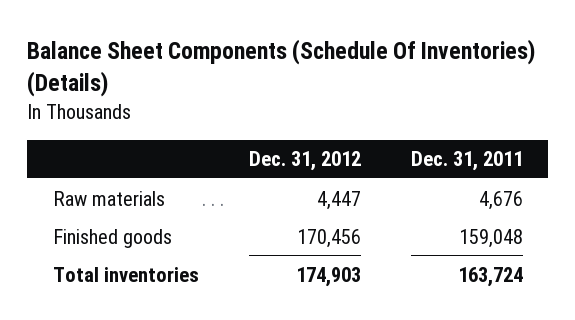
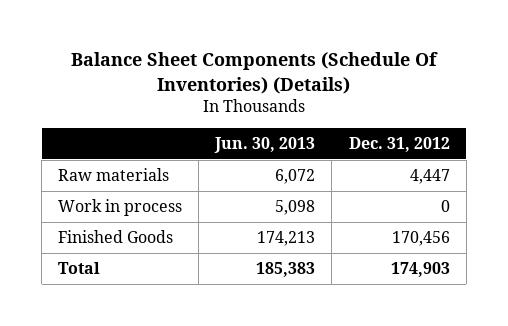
- | Dec. 31, 2012 | Dec. 31, 2011
+ | Jun. 30, 2013 | Dec. 31, 2012
- Finished goods | 170,456 | 159,048
- Total inventories | 174,903 | 163,724
+ Work in process | 5,098 | 0
+ Finished Goods | 174,213 | 170,456
+ Total | 185,383 | 174,903

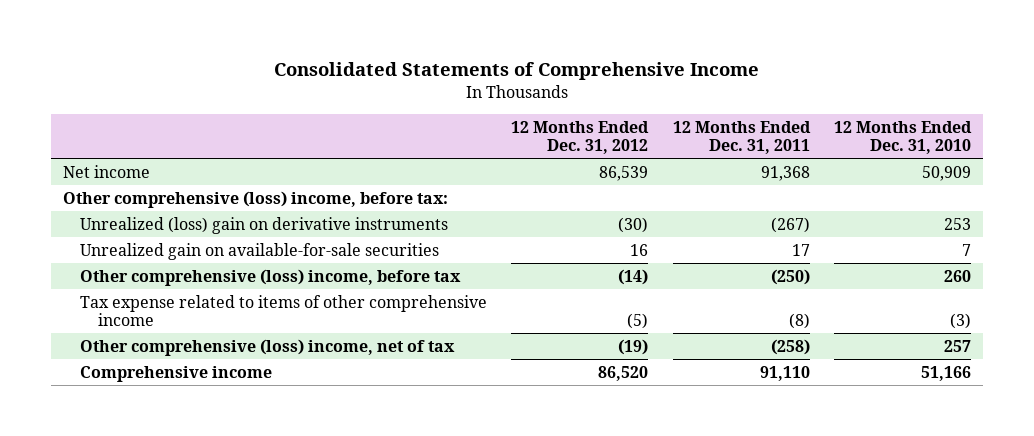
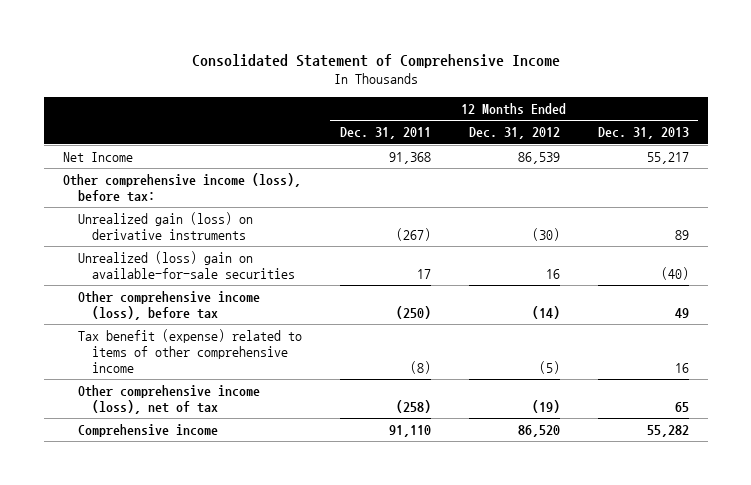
- Consolidated Statements of Comprehensive Income
+ Consolidated Statement of Comprehensive Income
- | 12 Months Ended Dec. 31, 2012 | 12 Months Ended Dec. 31, 2011 | 12 Months Ended Dec. 31, 2010
+ | 12 Months Ended Dec. 31, 2011 | 12 Months Ended Dec. 31, 2012 | 12 Months Ended Dec. 31, 2013
- Net income | 86,539 | 91,368 | 50,909
- Other comprehensive (loss) income, before tax:
- Unrealized (loss) gain on derivative instruments | (30) | (267) | 253
- Unrealized gain on available-for-sale securities | 16 | 17 | 7
- Other comprehensive (loss) income, before tax | (14) | (250) | 260
- Tax expense related to items of other comprehensive income | (5) | (8) | (3)
- Other comprehensive (loss) income, net of tax | (19) | (258) | 257
+ Net Income | 91,368 | 86,539 | 55,217
+ Other comprehensive income (loss), before tax:
+ Unrealized gain (loss) on derivative instruments | (267) | (30) | 89
+ Unrealized (loss) gain on available-for-sale securities | 17 | 16 | (40)
+ Other comprehensive income (loss), before tax | (250) | (14) | 49
+ Tax benefit (expense) related to items of other comprehensive income | (8) | (5) | 16
+ Other comprehensive income (loss), net of tax | (258) | (19) | 65

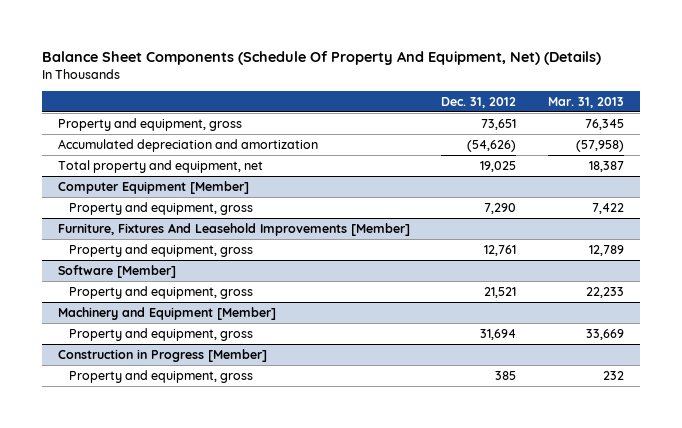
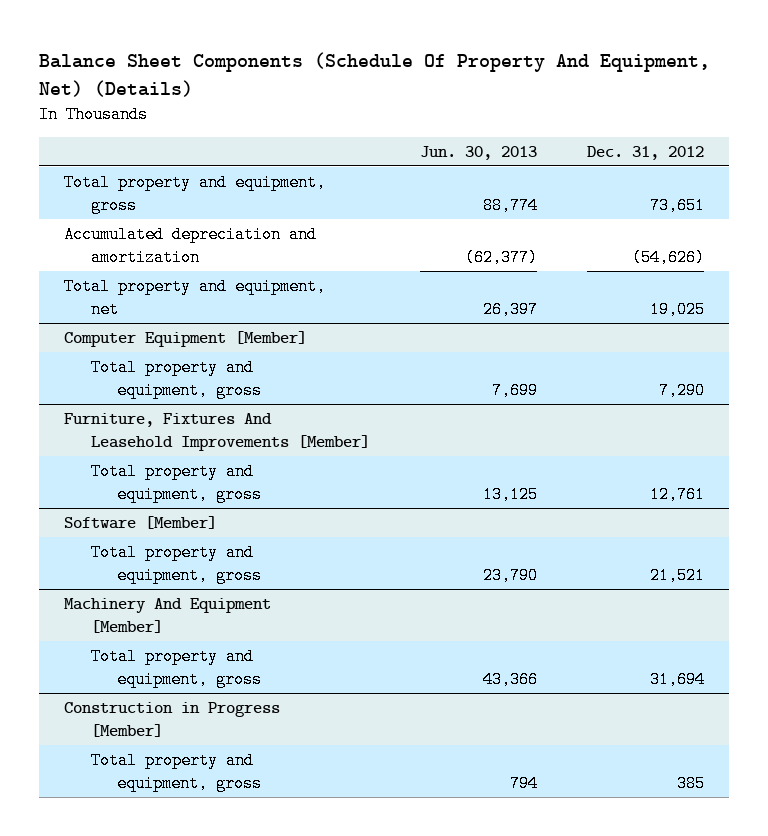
- | Dec. 31, 2012 | Mar. 31, 2013
+ | Jun. 30, 2013 | Dec. 31, 2012
- Property and equipment, gross | 73,651 | 76,345
+ Total property and equipment, gross | 88,774 | 73,651
@ Computer Equipment [Member]
- Property and equipment, gross | 7,290 | 7,422
+ Total property and equipment, gross | 7,699 | 7,290
@ Furniture, Fixtures And Leasehold Improvements [Member]
- Property and equipment, gross | 12,761 | 12,789
+ Total property and equipment, gross | 13,125 | 12,761
@ Software [Member]
- Property and equipment, gross | 21,521 | 22,233
- Machinery and Equipment [Member]
- Property and equipment, gross | 31,694 | 33,669
@ Software [Member]
+ Total property and equipment, gross | 23,790 | 21,521
+ Machinery And Equipment [Member]
+ Total property and equipment, gross | 43,366 | 31,694
@ Construction in Progress [Member]
- Property and equipment, gross | 385 | 232
+ Total property and equipment, gross | 794 | 385

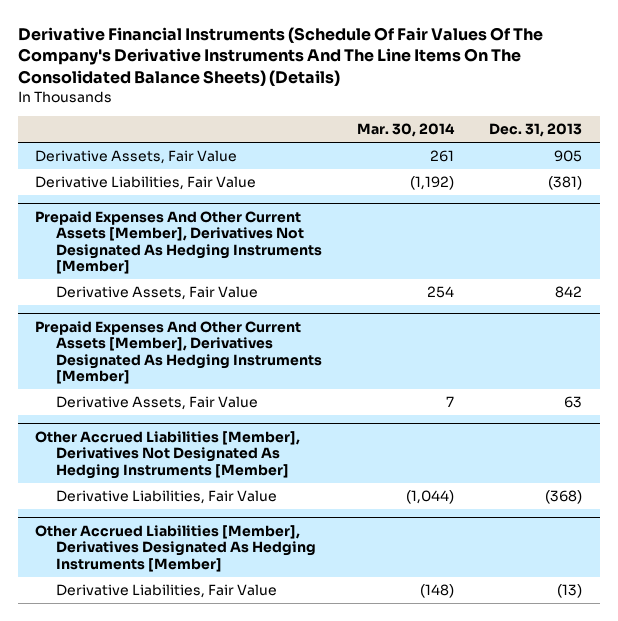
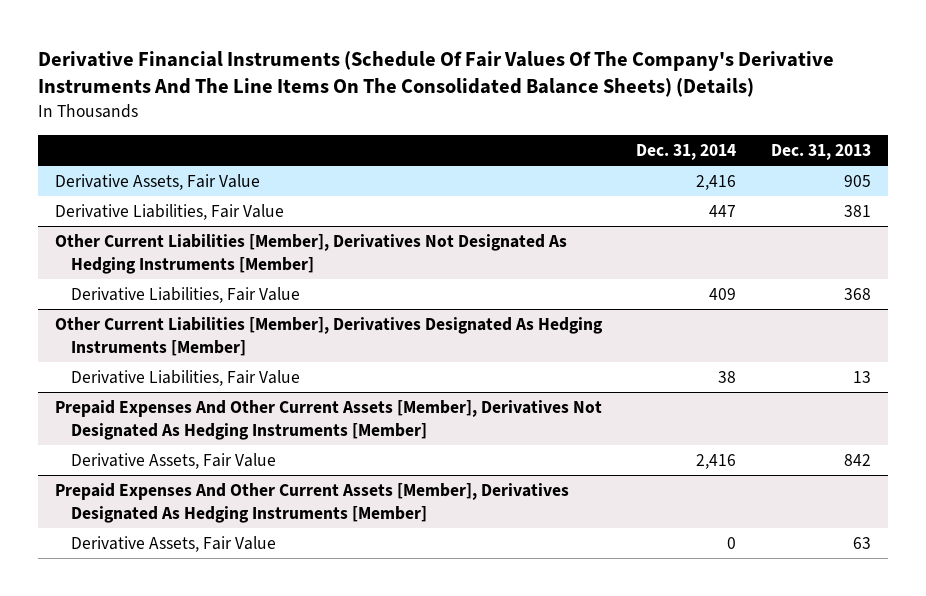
- | Mar. 30, 2014 | Dec. 31, 2013
+ | Dec. 31, 2014 | Dec. 31, 2013
- Derivative Liabilities, Fair Value | (1,192) | (381)
+ Derivative Liabilities, Fair Value | 447 | 381
+ Other Current Liabilities [Member], Derivatives Not Designated As Hedging Instruments [Member]
+ Derivative Liabilities, Fair Value | 409 | 368
+ Other Current Liabilities [Member], Derivatives Designated As Hedging Instruments [Member]
+ Derivative Liabilities, Fair Value | 38 | 13
- Other Accrued Liabilities [Member], Derivatives Not Designated As Hedging Instruments [Member]
- Derivative Liabilities, Fair Value | (1,044) | (368)
- Other Accrued Liabilities [Member], Derivatives Designated As Hedging Instruments [Member]
- Derivative Liabilities, Fair Value | (148) | (13)

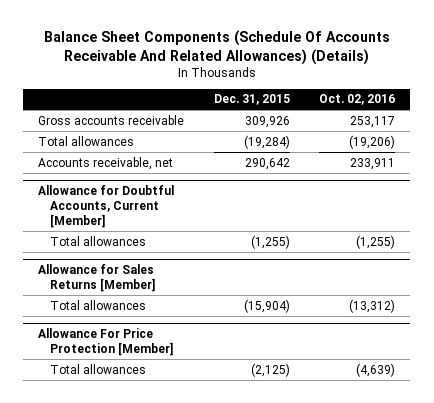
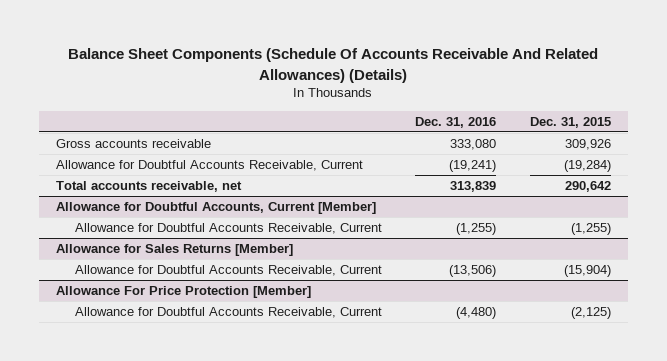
- | Dec. 31, 2015 | Oct. 02, 2016
+ | Dec. 31, 2016 | Dec. 31, 2015
- Total allowances | (19,284) | (19,206)
- Accounts receivable, net | 290,642 | 233,911
+ Allowance for Doubtful Accounts Receivable, Current | (19,241) | (19,284)
+ Total accounts receivable, net | 313,839 | 290,642
@ Allowance for Doubtful Accounts, Current [Member]
- Total allowances | (1,255) | (1,255)
+ Allowance for Doubtful Accounts Receivable, Current | (1,255) | (1,255)
@ Allowance for Sales Returns [Member]
- Total allowances | (15,904) | (13,312)
+ Allowance for Doubtful Accounts Receivable, Current | (13,506) | (15,904)
@ Allowance For Price Protection [Member]
- Total allowances | (2,125) | (4,639)
+ Allowance for Doubtful Accounts Receivable, Current | (4,480) | (2,125)

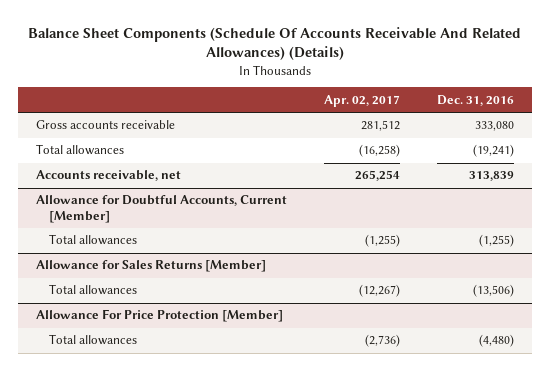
- | Dec. 31, 2016 | Dec. 31, 2015
+ | Apr. 02, 2017 | Dec. 31, 2016
- Allowance for Doubtful Accounts Receivable, Current | (19,241) | (19,284)
- Total accounts receivable, net | 313,839 | 290,642
+ Total allowances | (16,258) | (19,241)
+ Accounts receivable, net | 265,254 | 313,839
@ Allowance for Doubtful Accounts, Current [Member]
- Allowance for Doubtful Accounts Receivable, Current | (1,255) | (1,255)
+ Total allowances | (1,255) | (1,255)
@ Allowance for Sales Returns [Member]
- Allowance for Doubtful Accounts Receivable, Current | (13,506) | (15,904)
+ Total allowances | (12,267) | (13,506)
@ Allowance For Price Protection [Member]
- Allowance for Doubtful Accounts Receivable, Current | (4,480) | (2,125)
+ Total allowances | (2,736) | (4,480)

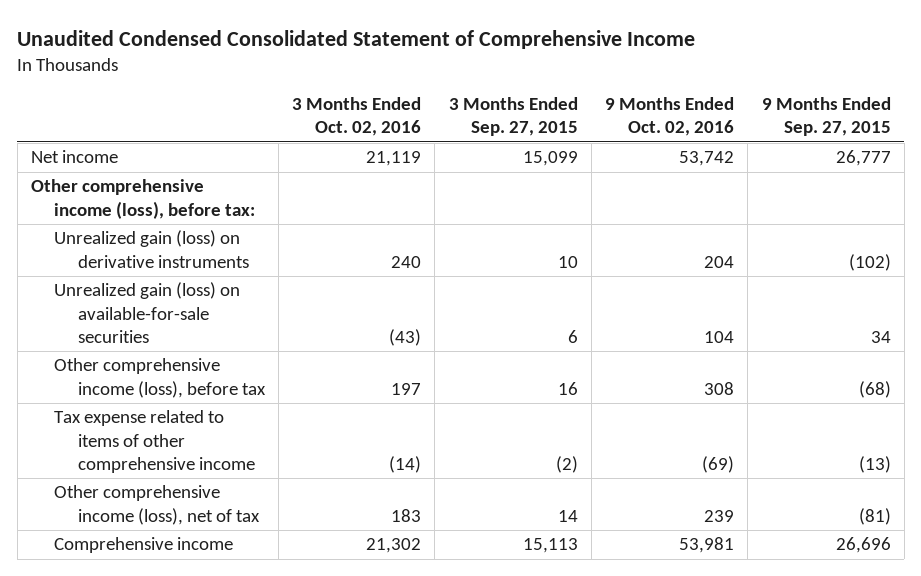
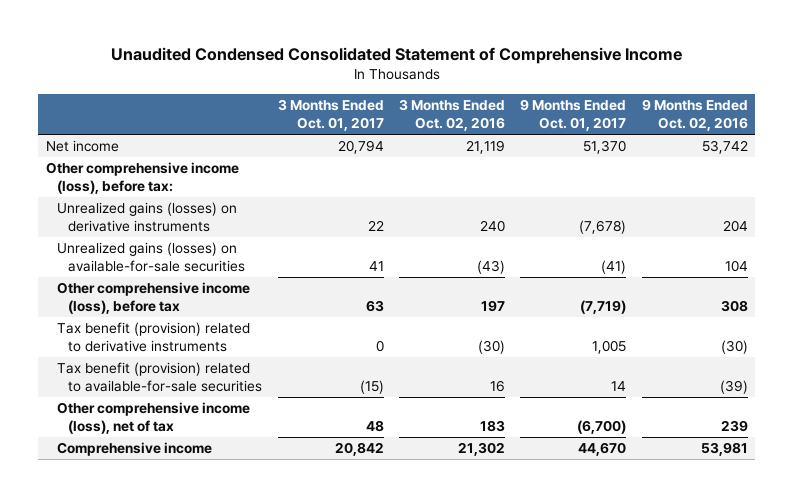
- | 3 Months Ended Oct. 02, 2016 | 3 Months Ended Sep. 27, 2015 | 9 Months Ended Oct. 02, 2016 | 9 Months Ended Sep. 27, 2015
+ | 3 Months Ended Oct. 01, 2017 | 3 Months Ended Oct. 02, 2016 | 9 Months Ended Oct. 01, 2017 | 9 Months Ended Oct. 02, 2016
- Unrealized gain (loss) on derivative instruments | 240 | 10 | 204 | (102)
- Unrealized gain (loss) on available-for-sale securities | (43) | 6 | 104 | 34
+ Unrealized gains (losses) on derivative instruments | 22 | 240 | (7,678) | 204
+ Unrealized gains (losses) on available-for-sale securities | 41 | (43) | (41) | 104
- Tax expense related to items of other comprehensive income | (14) | (2) | (69) | (13)
+ Tax benefit (provision) related to derivative instruments | 0 | (30) | 1,005 | (30)
+ Tax benefit (provision) related to available-for-sale securities | (15) | 16 | 14 | (39)

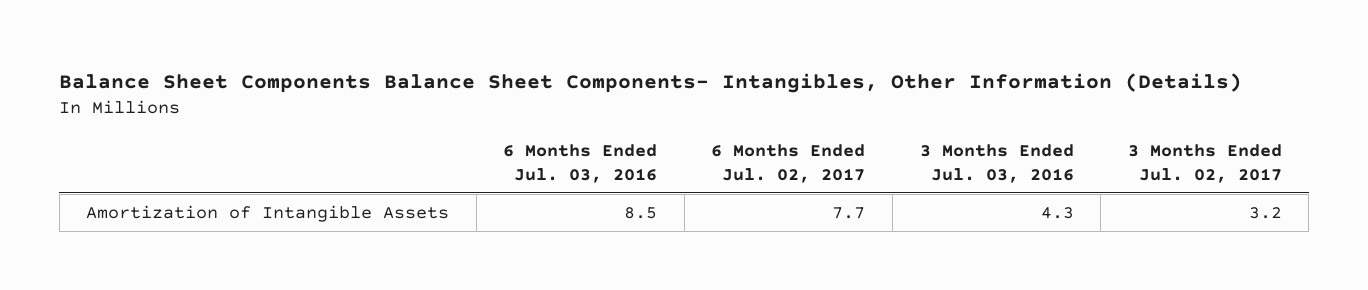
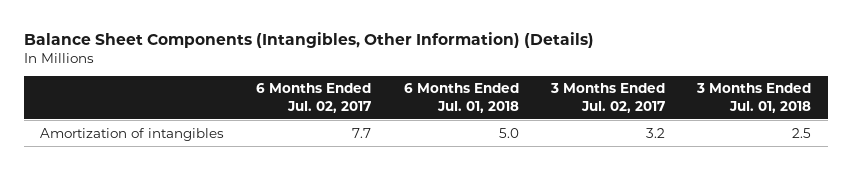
- Balance Sheet Components Balance Sheet Components- Intangibles, Other Information (Details)
+ Balance Sheet Components (Intangibles, Other Information) (Details)
- | 6 Months Ended Jul. 03, 2016 | 6 Months Ended Jul. 02, 2017 | 3 Months Ended Jul. 03, 2016 | 3 Months Ended Jul. 02, 2017
+ | 6 Months Ended Jul. 02, 2017 | 6 Months Ended Jul. 01, 2018 | 3 Months Ended Jul. 02, 2017 | 3 Months Ended Jul. 01, 2018
- Amortization of Intangible Assets | 8.5 | 7.7 | 4.3 | 3.2
+ Amortization of intangibles | 7.7 | 5.0 | 3.2 | 2.5

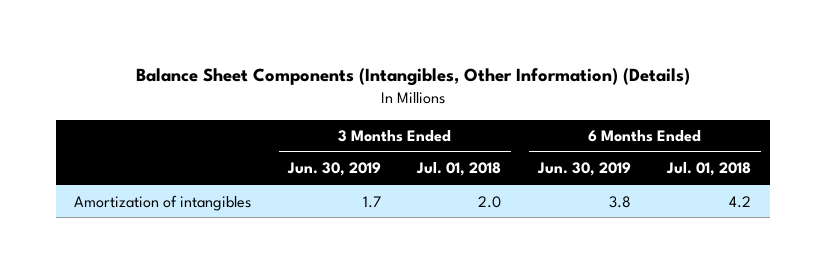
- | 6 Months Ended Jul. 02, 2017 | 6 Months Ended Jul. 01, 2018 | 3 Months Ended Jul. 02, 2017 | 3 Months Ended Jul. 01, 2018
+ | 3 Months Ended Jun. 30, 2019 | 3 Months Ended Jul. 01, 2018 | 6 Months Ended Jun. 30, 2019 | 6 Months Ended Jul. 01, 2018
- Amortization of intangibles | 7.7 | 5.0 | 3.2 | 2.5
+ Amortization of intangibles | 1.7 | 2.0 | 3.8 | 4.2

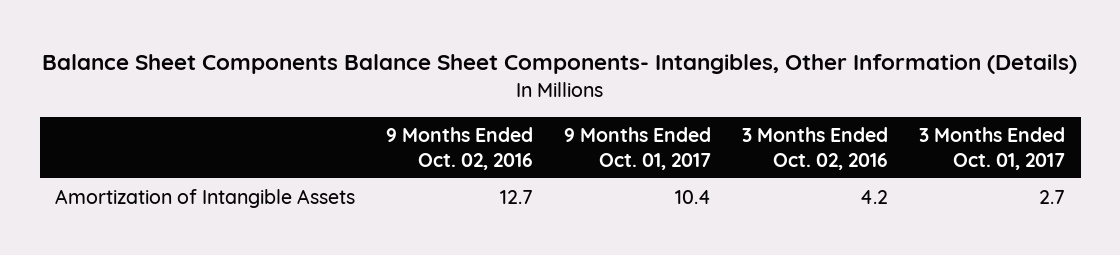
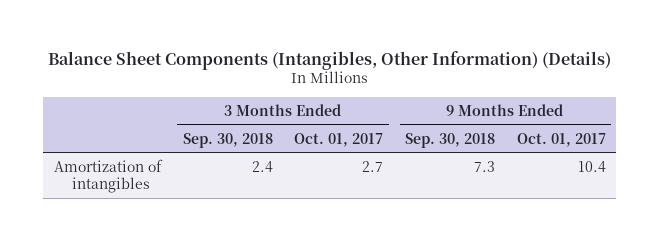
- Balance Sheet Components Balance Sheet Components- Intangibles, Other Information (Details)
+ Balance Sheet Components (Intangibles, Other Information) (Details)
- | 9 Months Ended Oct. 02, 2016 | 9 Months Ended Oct. 01, 2017 | 3 Months Ended Oct. 02, 2016 | 3 Months Ended Oct. 01, 2017
+ | 3 Months Ended Sep. 30, 2018 | 3 Months Ended Oct. 01, 2017 | 9 Months Ended Sep. 30, 2018 | 9 Months Ended Oct. 01, 2017
- Amortization of Intangible Assets | 12.7 | 10.4 | 4.2 | 2.7
+ Amortization of intangibles | 2.4 | 2.7 | 7.3 | 10.4

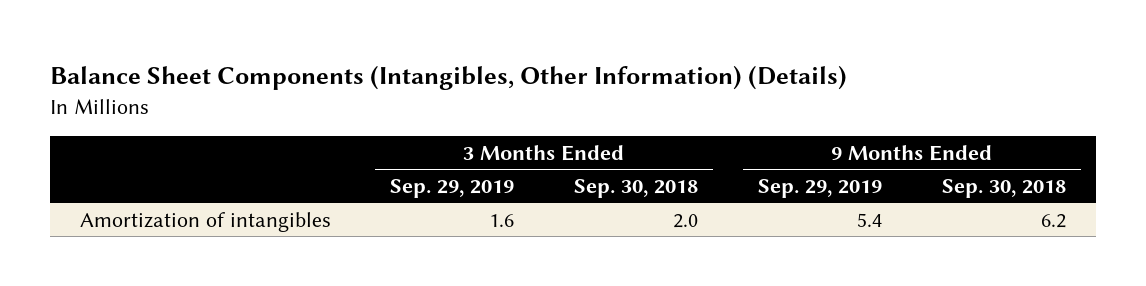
- | 3 Months Ended Sep. 30, 2018 | 3 Months Ended Oct. 01, 2017 | 9 Months Ended Sep. 30, 2018 | 9 Months Ended Oct. 01, 2017
+ | 3 Months Ended Sep. 29, 2019 | 3 Months Ended Sep. 30, 2018 | 9 Months Ended Sep. 29, 2019 | 9 Months Ended Sep. 30, 2018
- Amortization of intangibles | 2.4 | 2.7 | 7.3 | 10.4
+ Amortization of intangibles | 1.6 | 2.0 | 5.4 | 6.2

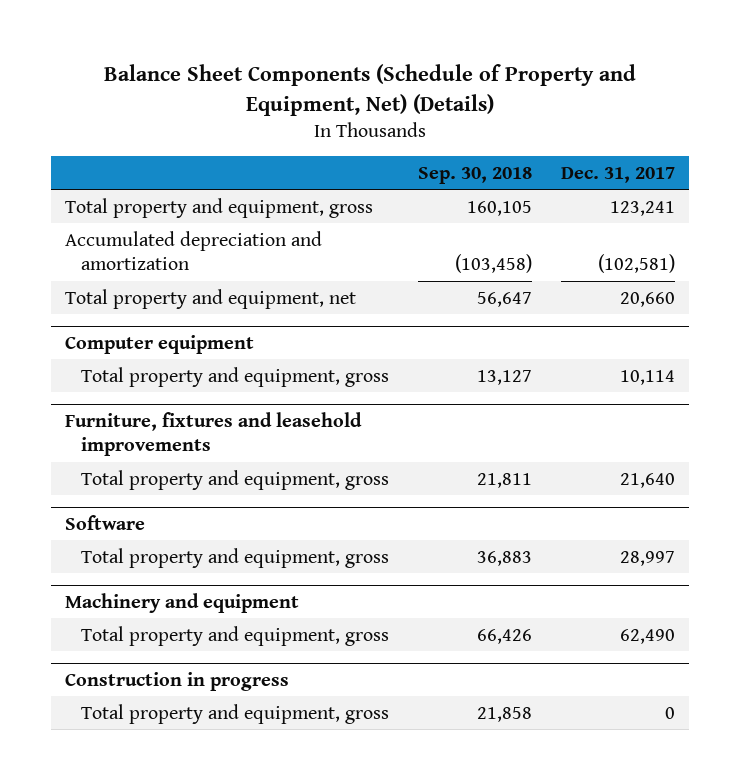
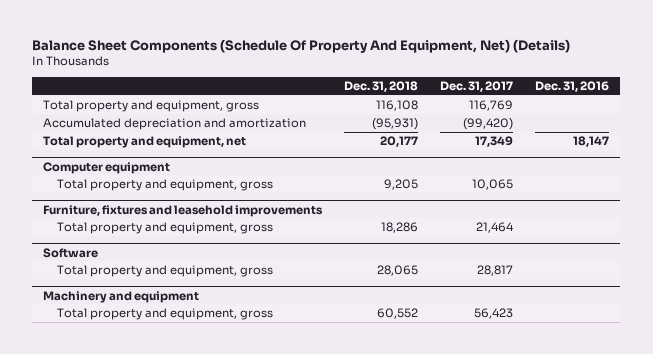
- Balance Sheet Components (Schedule of Property and Equipment, Net) (Details)
+ Balance Sheet Components (Schedule Of Property And Equipment, Net) (Details)
- | Sep. 30, 2018 | Dec. 31, 2017
+ | Dec. 31, 2018 | Dec. 31, 2017 | Dec. 31, 2016
- Total property and equipment, gross | 160,105 | 123,241
- Accumulated depreciation and amortization | (103,458) | (102,581)
- Total property and equipment, net | 56,647 | 20,660
+ Total property and equipment, gross | 116,108 | 116,769 |
+ Accumulated depreciation and amortization | (95,931) | (99,420) |
+ Total property and equipment, net | 20,177 | 17,349 | 18,147
@ Computer equipment
- Total property and equipment, gross | 13,127 | 10,114
+ Total property and equipment, gross | 9,205 | 10,065 |
@ Furniture, fixtures and leasehold improvements
- Total property and equipment, gross | 21,811 | 21,640
+ Total property and equipment, gross | 18,286 | 21,464 |
@ Software
- Total property and equipment, gross | 36,883 | 28,997
+ Total property and equipment, gross | 28,065 | 28,817 |
@ Machinery and equipment
- Total property and equipment, gross | 66,426 | 62,490
- Construction in progress
- Total property and equipment, gross | 21,858 | 0
@ Machinery and equipment
+ Total property and equipment, gross | 60,552 | 56,423 |

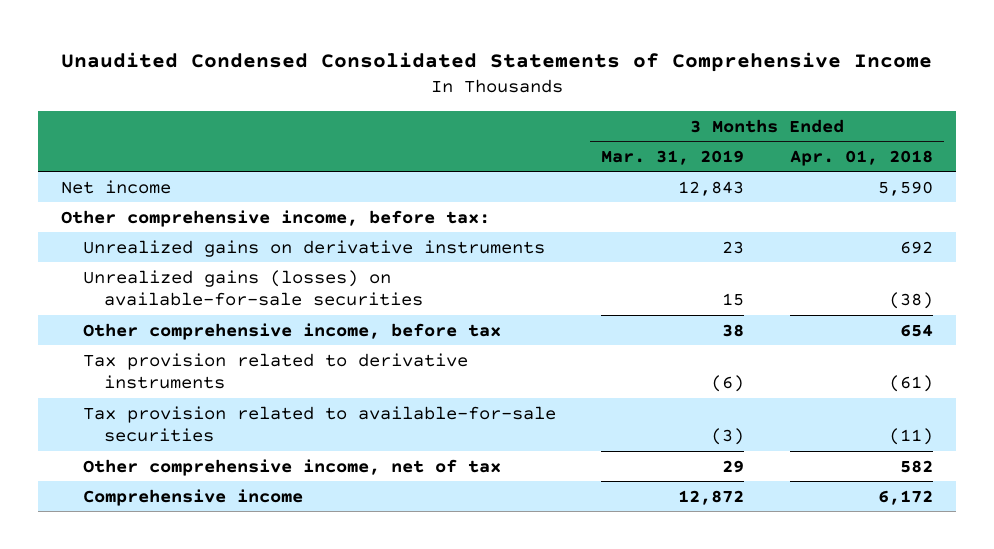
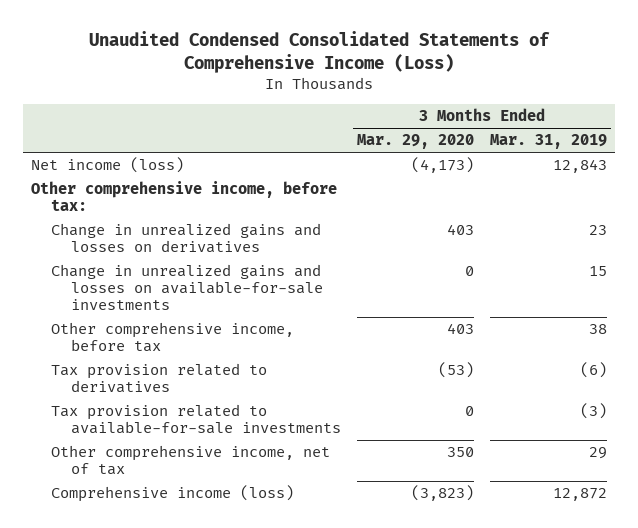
- Unaudited Condensed Consolidated Statements of Comprehensive Income
+ Unaudited Condensed Consolidated Statements of Comprehensive Income (Loss)
- | 3 Months Ended Mar. 31, 2019 | 3 Months Ended Apr. 01, 2018
+ | 3 Months Ended Mar. 29, 2020 | 3 Months Ended Mar. 31, 2019
- Net income | 12,843 | 5,590
+ Net income (loss) | (4,173) | 12,843
- Unrealized gains on derivative instruments | 23 | 692
- Unrealized gains (losses) on available-for-sale securities | 15 | (38)
+ Change in unrealized gains and losses on derivatives | 403 | 23
+ Change in unrealized gains and losses on available-for-sale investments | 0 | 15
- Tax provision related to derivative instruments | (6) | (61)
- Tax provision related to available-for-sale securities | (3) | (11)
+ Tax provision related to derivatives | (53) | (6)
+ Tax provision related to available-for-sale investments | 0 | (3)
- Comprehensive income | 12,872 | 6,172
+ Comprehensive income (loss) | (3,823) | 12,872

